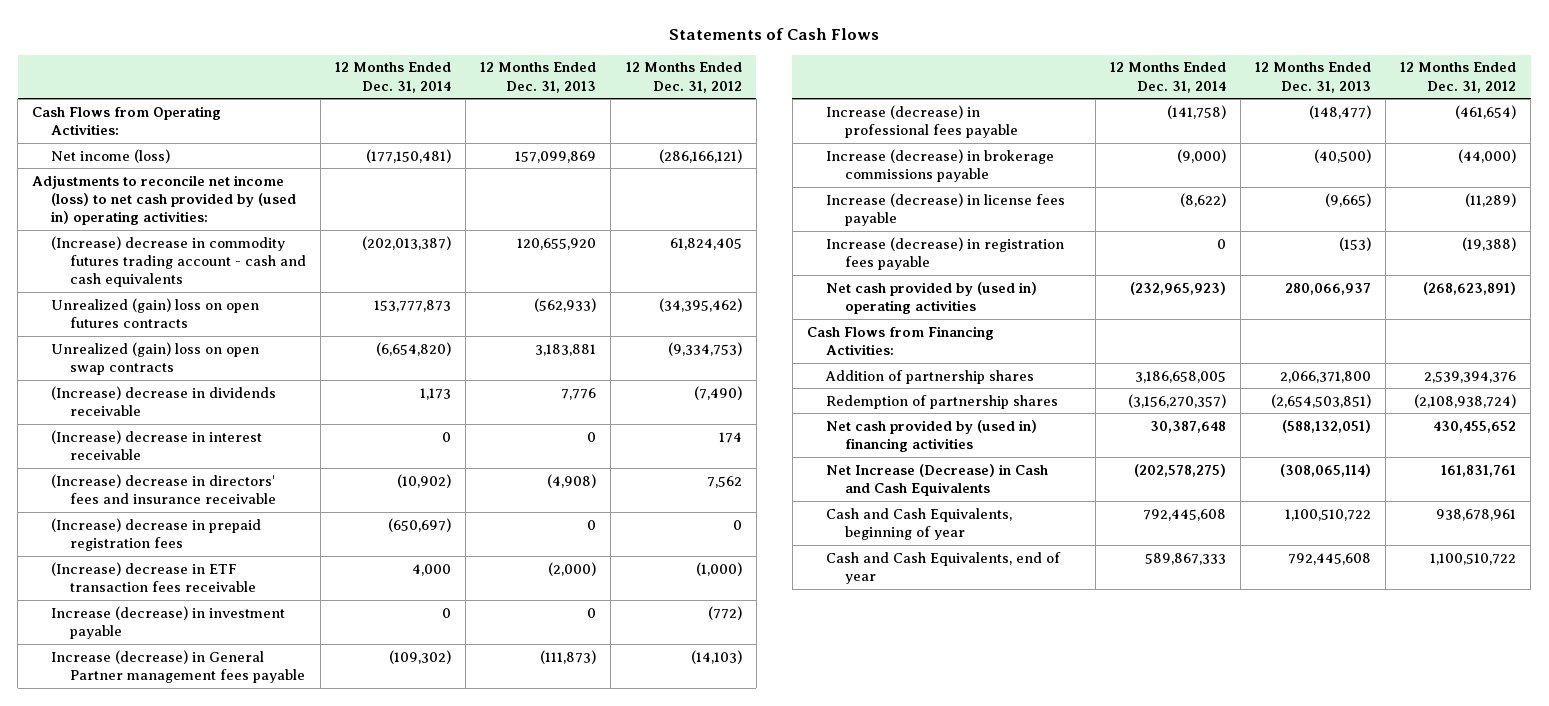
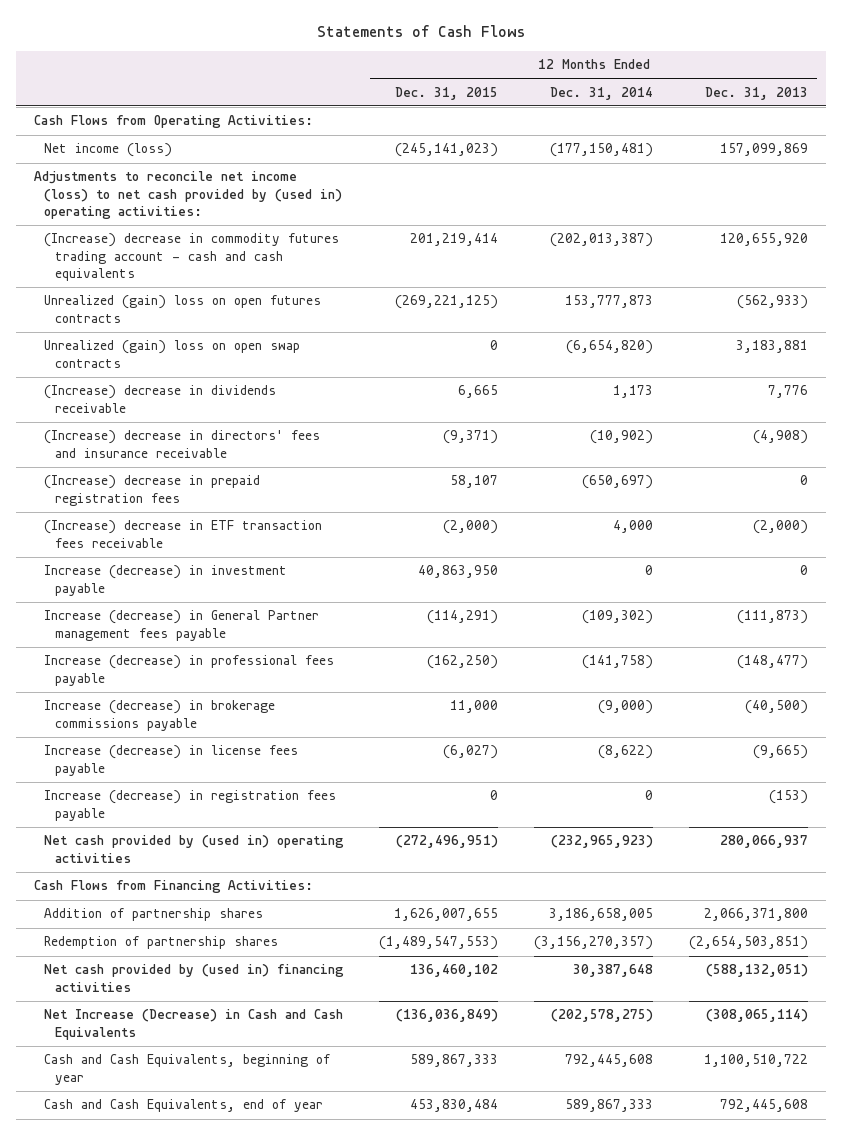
- | 12 Months Ended Dec. 31, 2014 | 12 Months Ended Dec. 31, 2013 | 12 Months Ended Dec. 31, 2012
+ | 12 Months Ended Dec. 31, 2015 | 12 Months Ended Dec. 31, 2014 | 12 Months Ended Dec. 31, 2013
- (Increase) decrease in interest receivable | 0 | 0 | 174

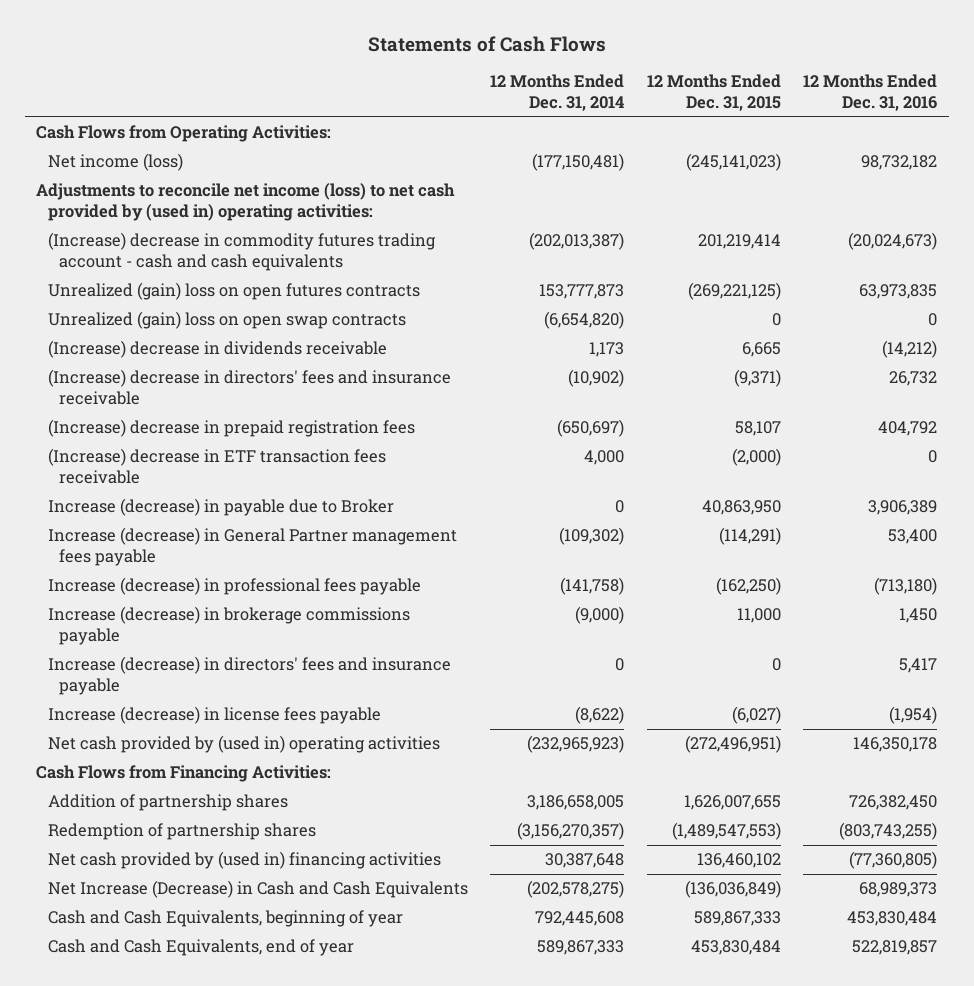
- | 12 Months Ended Dec. 31, 2015 | 12 Months Ended Dec. 31, 2014 | 12 Months Ended Dec. 31, 2013
+ | 12 Months Ended Dec. 31, 2014 | 12 Months Ended Dec. 31, 2015 | 12 Months Ended Dec. 31, 2016
- Increase (decrease) in investment payable | 40,863,950 | 0 | 0
+ Increase (decrease) in payable due to Broker | 0 | 40,863,950 | 3,906,389
+ Increase (decrease) in directors' fees and insurance payable | 0 | 0 | 5,417
- Increase (decrease) in registration fees payable | 0 | 0 | (153)

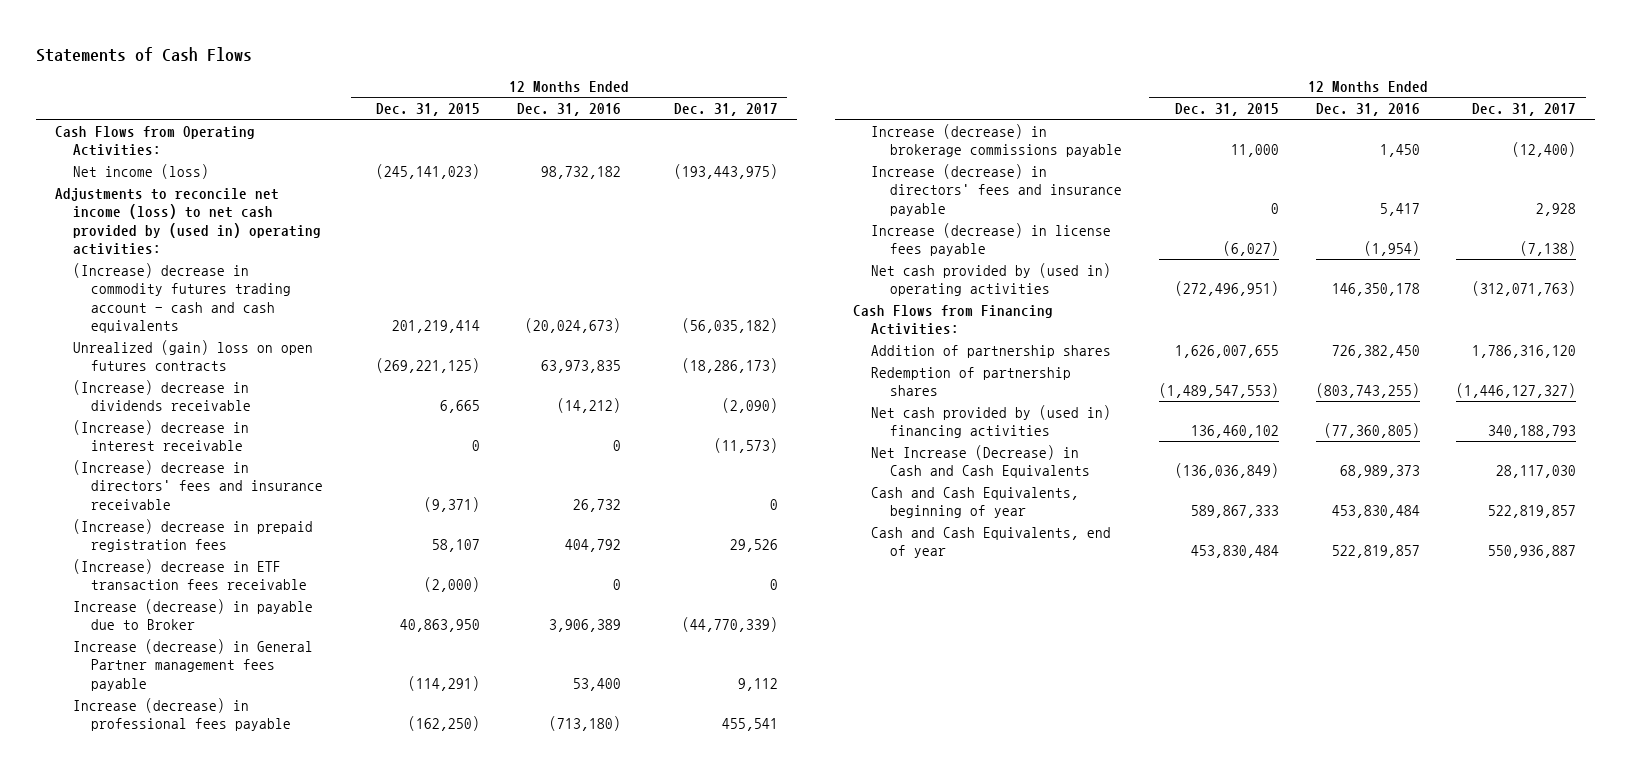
- | 12 Months Ended Dec. 31, 2014 | 12 Months Ended Dec. 31, 2015 | 12 Months Ended Dec. 31, 2016
+ | 12 Months Ended Dec. 31, 2015 | 12 Months Ended Dec. 31, 2016 | 12 Months Ended Dec. 31, 2017
- Unrealized (gain) loss on open swap contracts | (6,654,820) | 0 | 0
+ (Increase) decrease in interest receivable | 0 | 0 | (11,573)

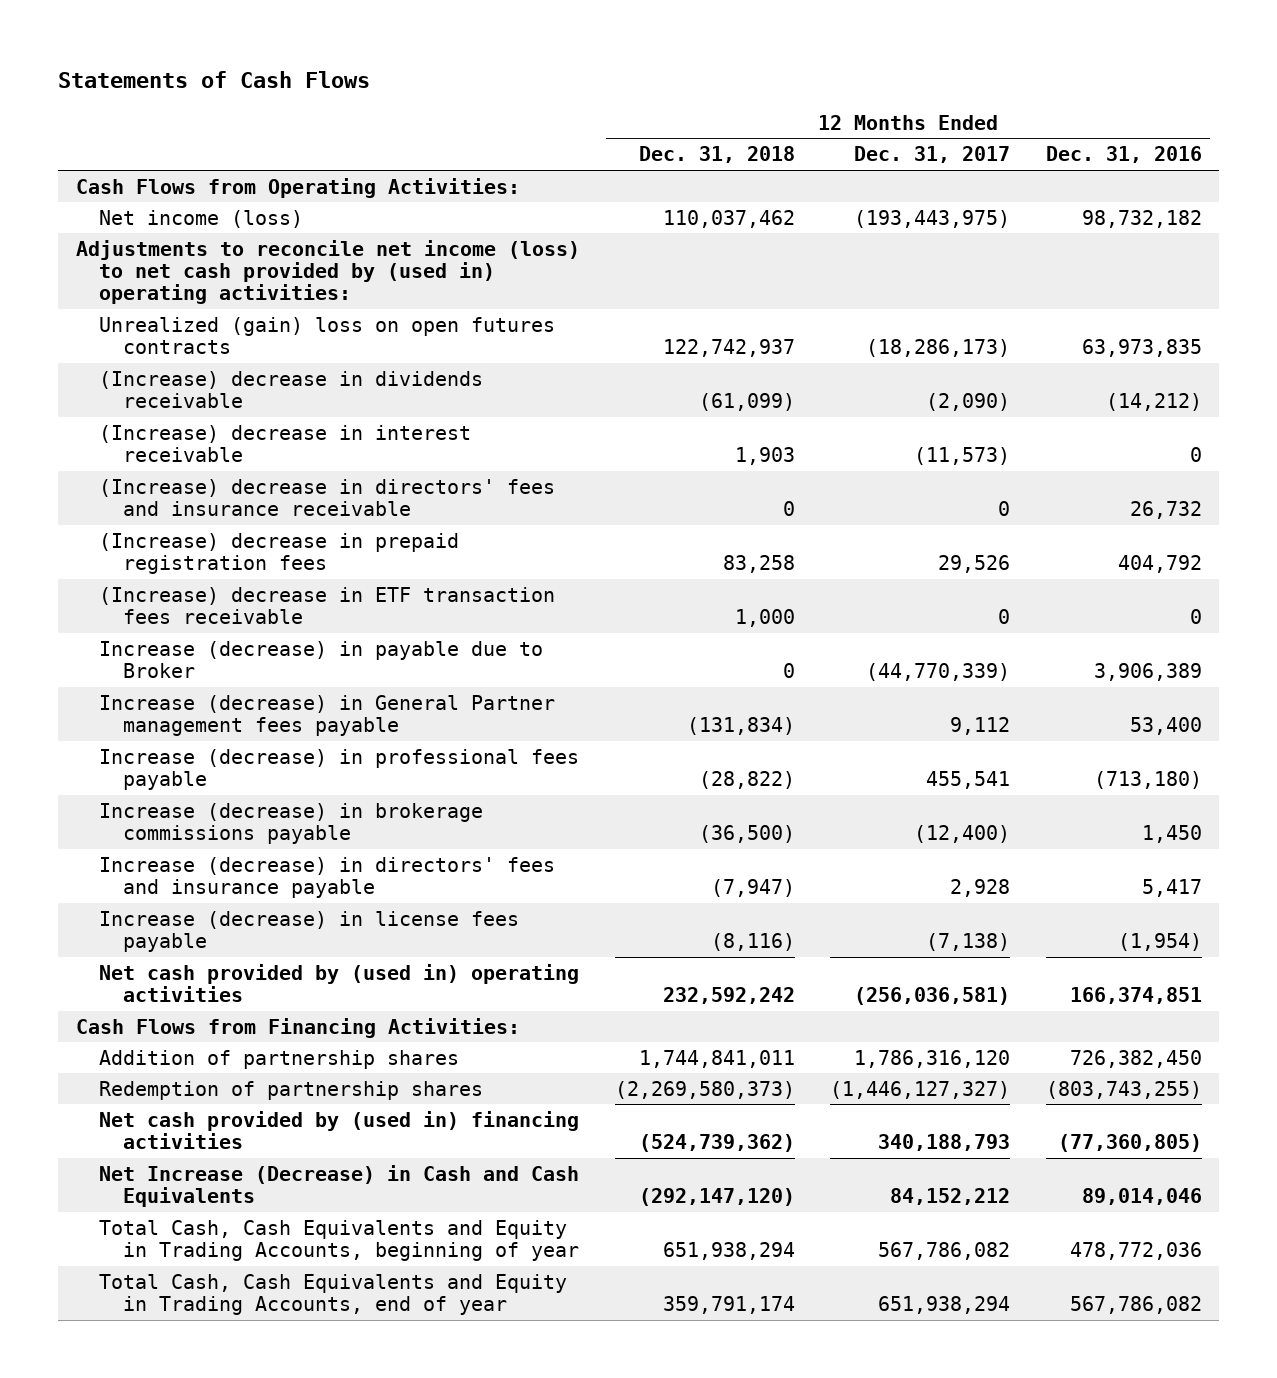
- | 12 Months Ended Dec. 31, 2015 | 12 Months Ended Dec. 31, 2016 | 12 Months Ended Dec. 31, 2017
+ | 12 Months Ended Dec. 31, 2018 | 12 Months Ended Dec. 31, 2017 | 12 Months Ended Dec. 31, 2016
- (Increase) decrease in commodity futures trading account - cash and cash equivalents | 201,219,414 | (20,024,673) | (56,035,182)
- Net cash provided by (used in) operating activities | (272,496,951) | 146,350,178 | (312,071,763)
+ Net cash provided by (used in) operating activities | 232,592,242 | (256,036,581) | 166,374,851
- Net Increase (Decrease) in Cash and Cash Equivalents | (136,036,849) | 68,989,373 | 28,117,030
- Cash and Cash Equivalents, beginning of year | 589,867,333 | 453,830,484 | 522,819,857
- Cash and Cash Equivalents, end of year | 453,830,484 | 522,819,857 | 550,936,887
+ Net Increase (Decrease) in Cash and Cash Equivalents | (292,147,120) | 84,152,212 | 89,014,046
+ Total Cash, Cash Equivalents and Equity in Trading Accounts, beginning of year | 651,938,294 | 567,786,082 | 478,772,036
+ Total Cash, Cash Equivalents and Equity in Trading Accounts, end of year | 359,791,174 | 651,938,294 | 567,786,082

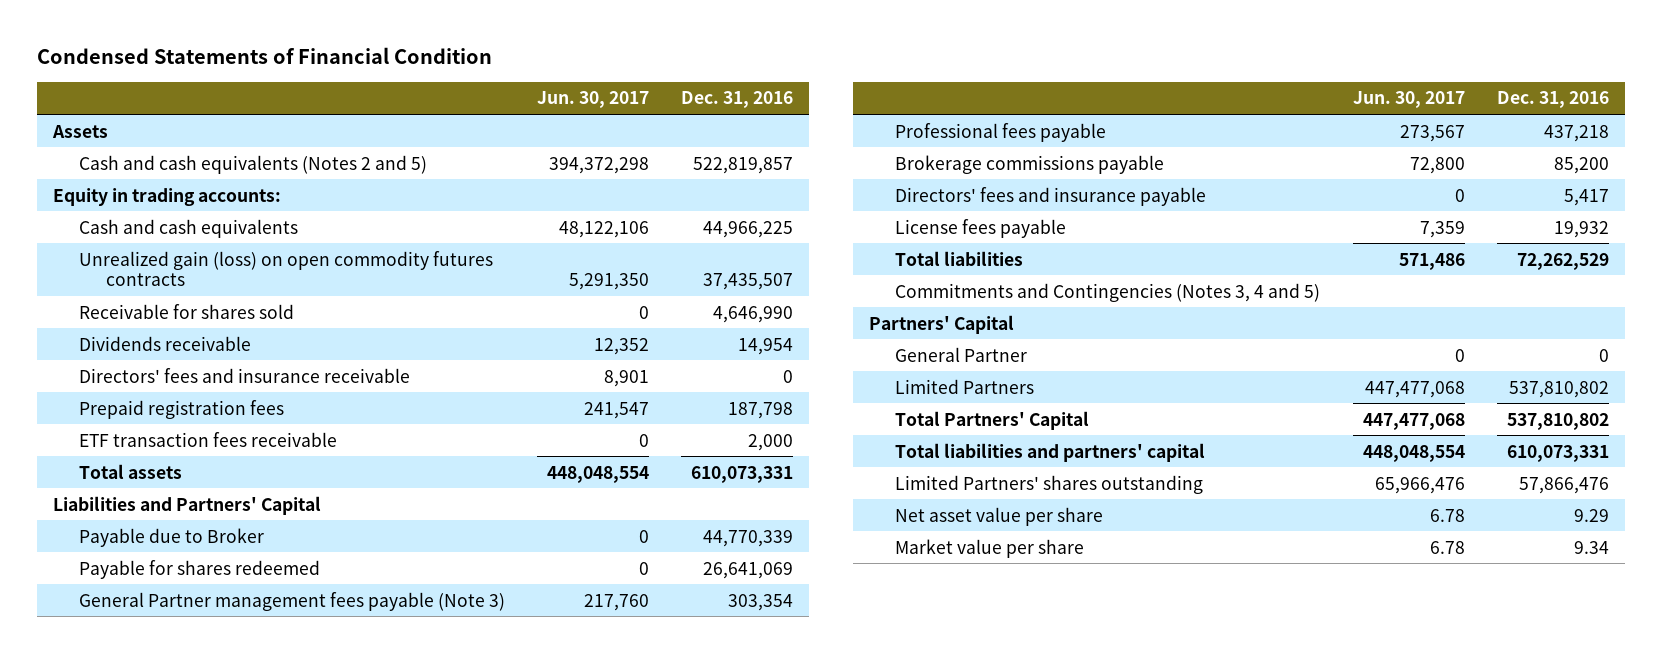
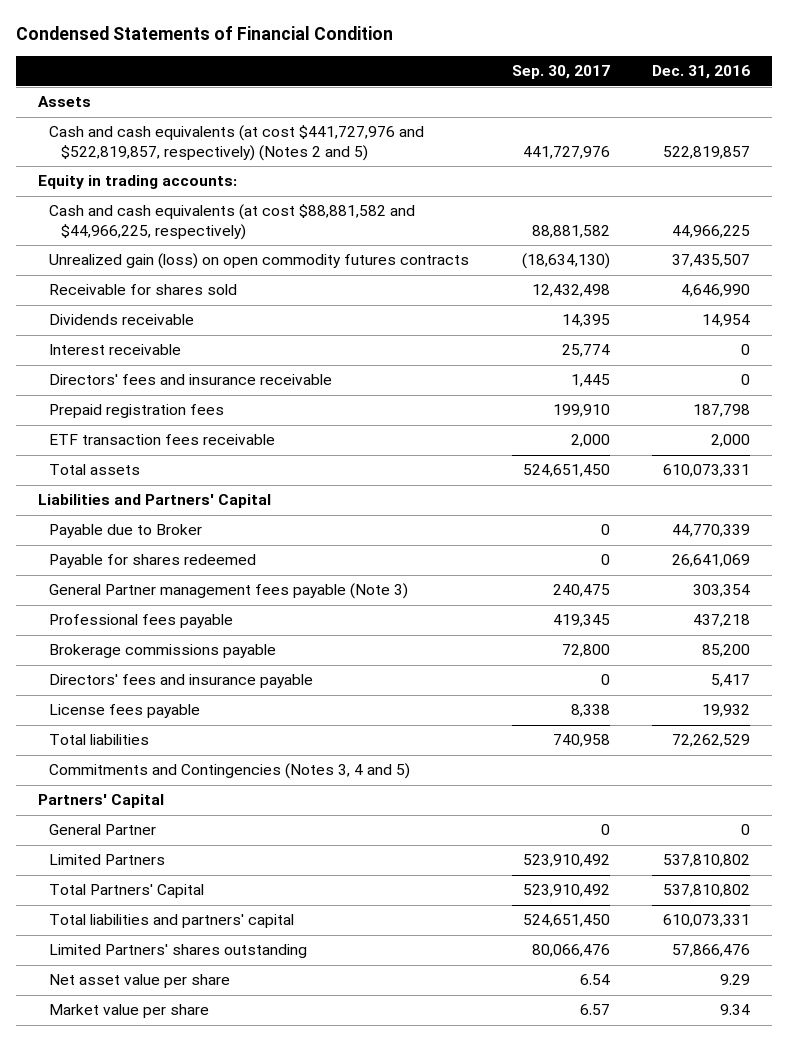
- | Jun. 30, 2017 | Dec. 31, 2016
+ | Sep. 30, 2017 | Dec. 31, 2016
- Cash and cash equivalents (Notes 2 and 5) | 394,372,298 | 522,819,857
+ Cash and cash equivalents (at cost $441,727,976 and $522,819,857, respectively) (Notes 2 and 5) | 441,727,976 | 522,819,857
- Cash and cash equivalents | 48,122,106 | 44,966,225
+ Cash and cash equivalents (at cost $88,881,582 and $44,966,225, respectively) | 88,881,582 | 44,966,225
+ Interest receivable | 25,774 | 0

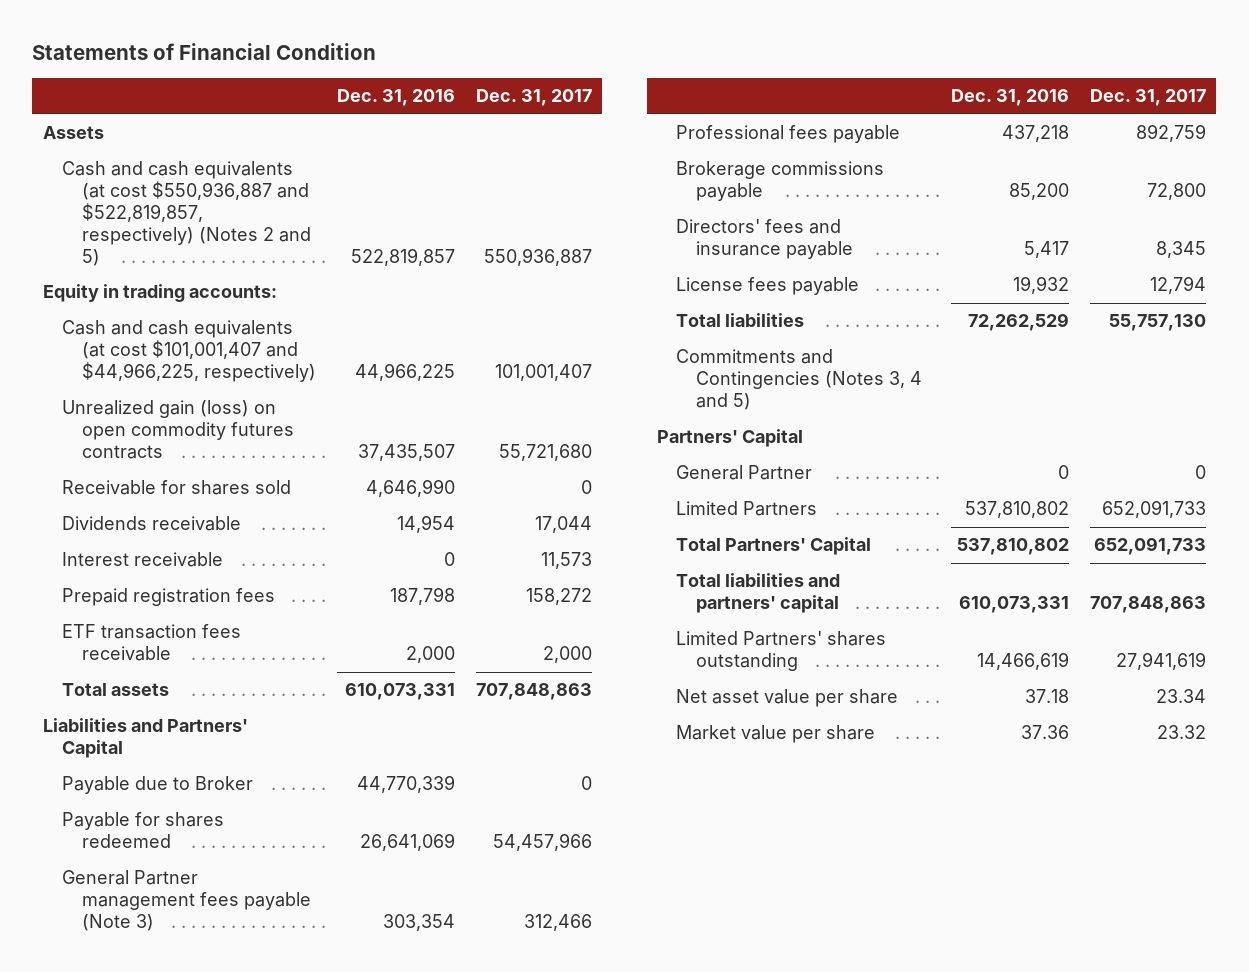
- Condensed Statements of Financial Condition
+ Statements of Financial Condition
- | Sep. 30, 2017 | Dec. 31, 2016
+ | Dec. 31, 2016 | Dec. 31, 2017
- Cash and cash equivalents (at cost $441,727,976 and $522,819,857, respectively) (Notes 2 and 5) | 441,727,976 | 522,819,857
+ Cash and cash equivalents (at cost $550,936,887 and $522,819,857, respectively) (Notes 2 and 5) | 522,819,857 | 550,936,887
- Cash and cash equivalents (at cost $88,881,582 and $44,966,225, respectively) | 88,881,582 | 44,966,225
+ Cash and cash equivalents (at cost $101,001,407 and $44,966,225, respectively) | 44,966,225 | 101,001,407
- Directors' fees and insurance receivable | 1,445 | 0
- Limited Partners' shares outstanding | 80,066,476 | 57,866,476
- Net asset value per share | 6.54 | 9.29
- Market value per share | 6.57 | 9.34
+ Limited Partners' shares outstanding | 14,466,619 | 27,941,619
+ Net asset value per share | 37.18 | 23.34
+ Market value per share | 37.36 | 23.32

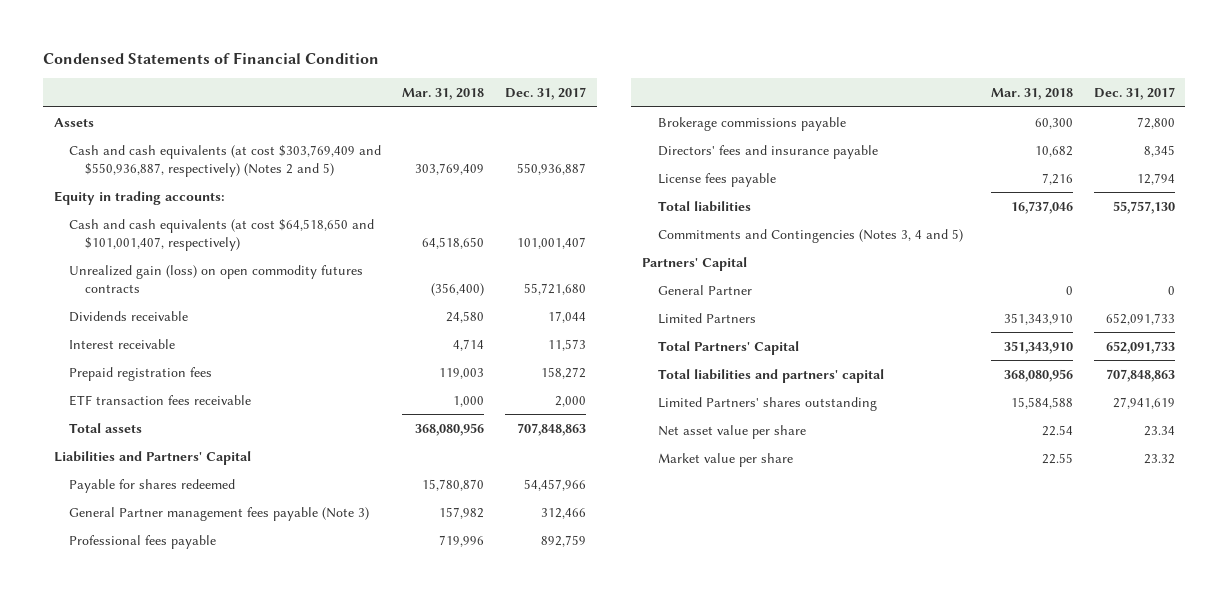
- Statements of Financial Condition
+ Condensed Statements of Financial Condition
- | Dec. 31, 2016 | Dec. 31, 2017
+ | Mar. 31, 2018 | Dec. 31, 2017
- Cash and cash equivalents (at cost $550,936,887 and $522,819,857, respectively) (Notes 2 and 5) | 522,819,857 | 550,936,887
+ Cash and cash equivalents (at cost $303,769,409 and $550,936,887, respectively) (Notes 2 and 5) | 303,769,409 | 550,936,887
- Cash and cash equivalents (at cost $101,001,407 and $44,966,225, respectively) | 44,966,225 | 101,001,407
+ Cash and cash equivalents (at cost $64,518,650 and $101,001,407, respectively) | 64,518,650 | 101,001,407
- Receivable for shares sold | 4,646,990 | 0
- Payable due to Broker | 44,770,339 | 0

